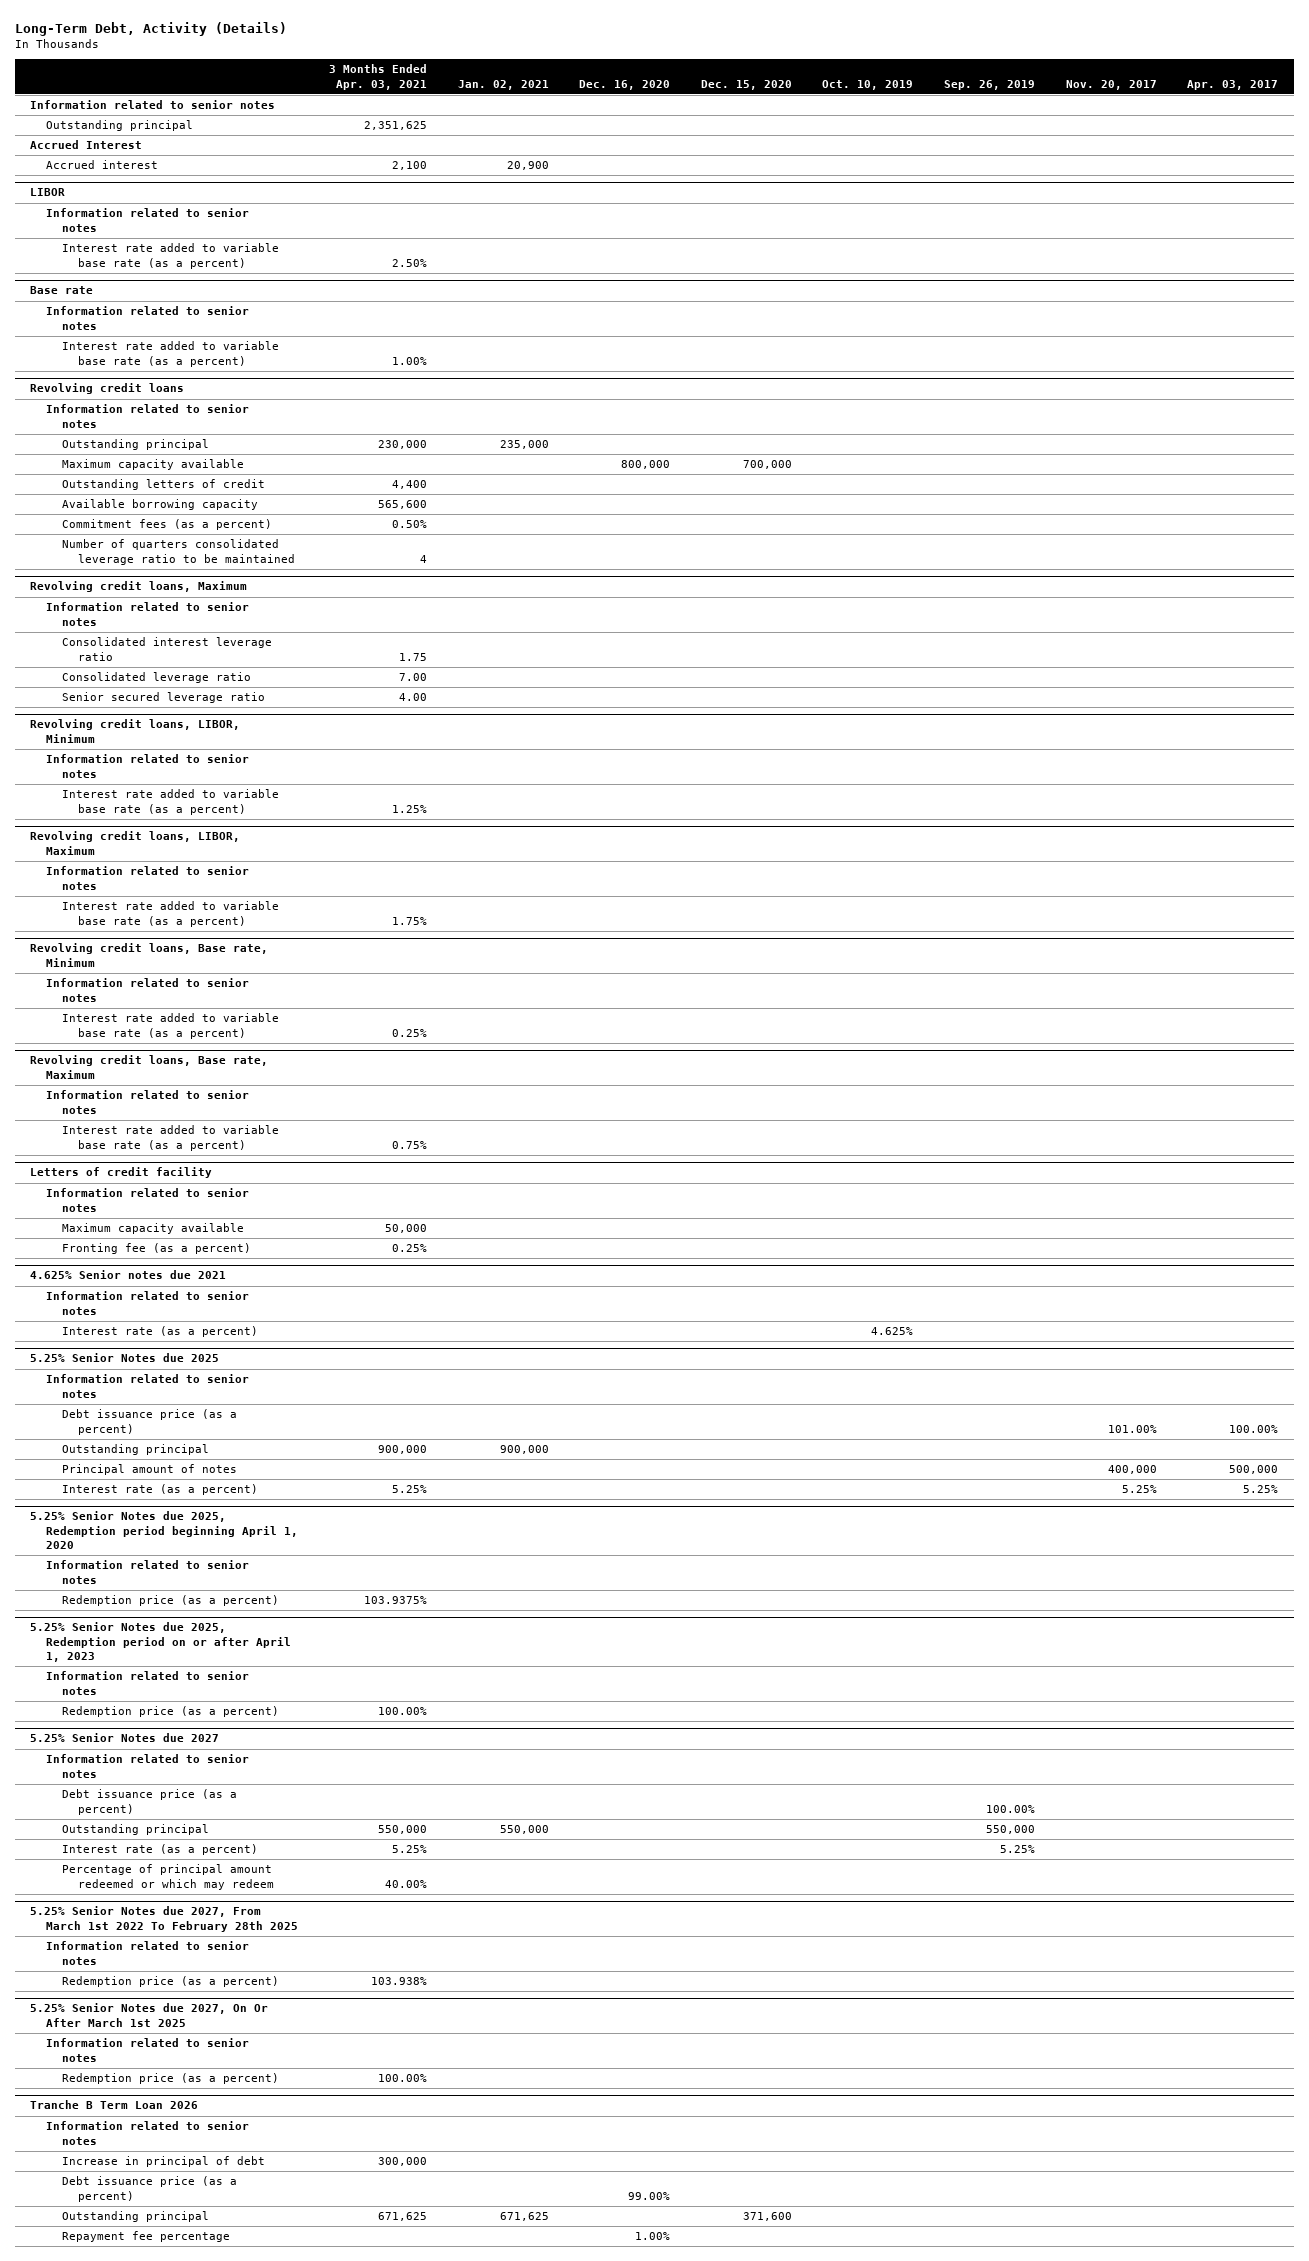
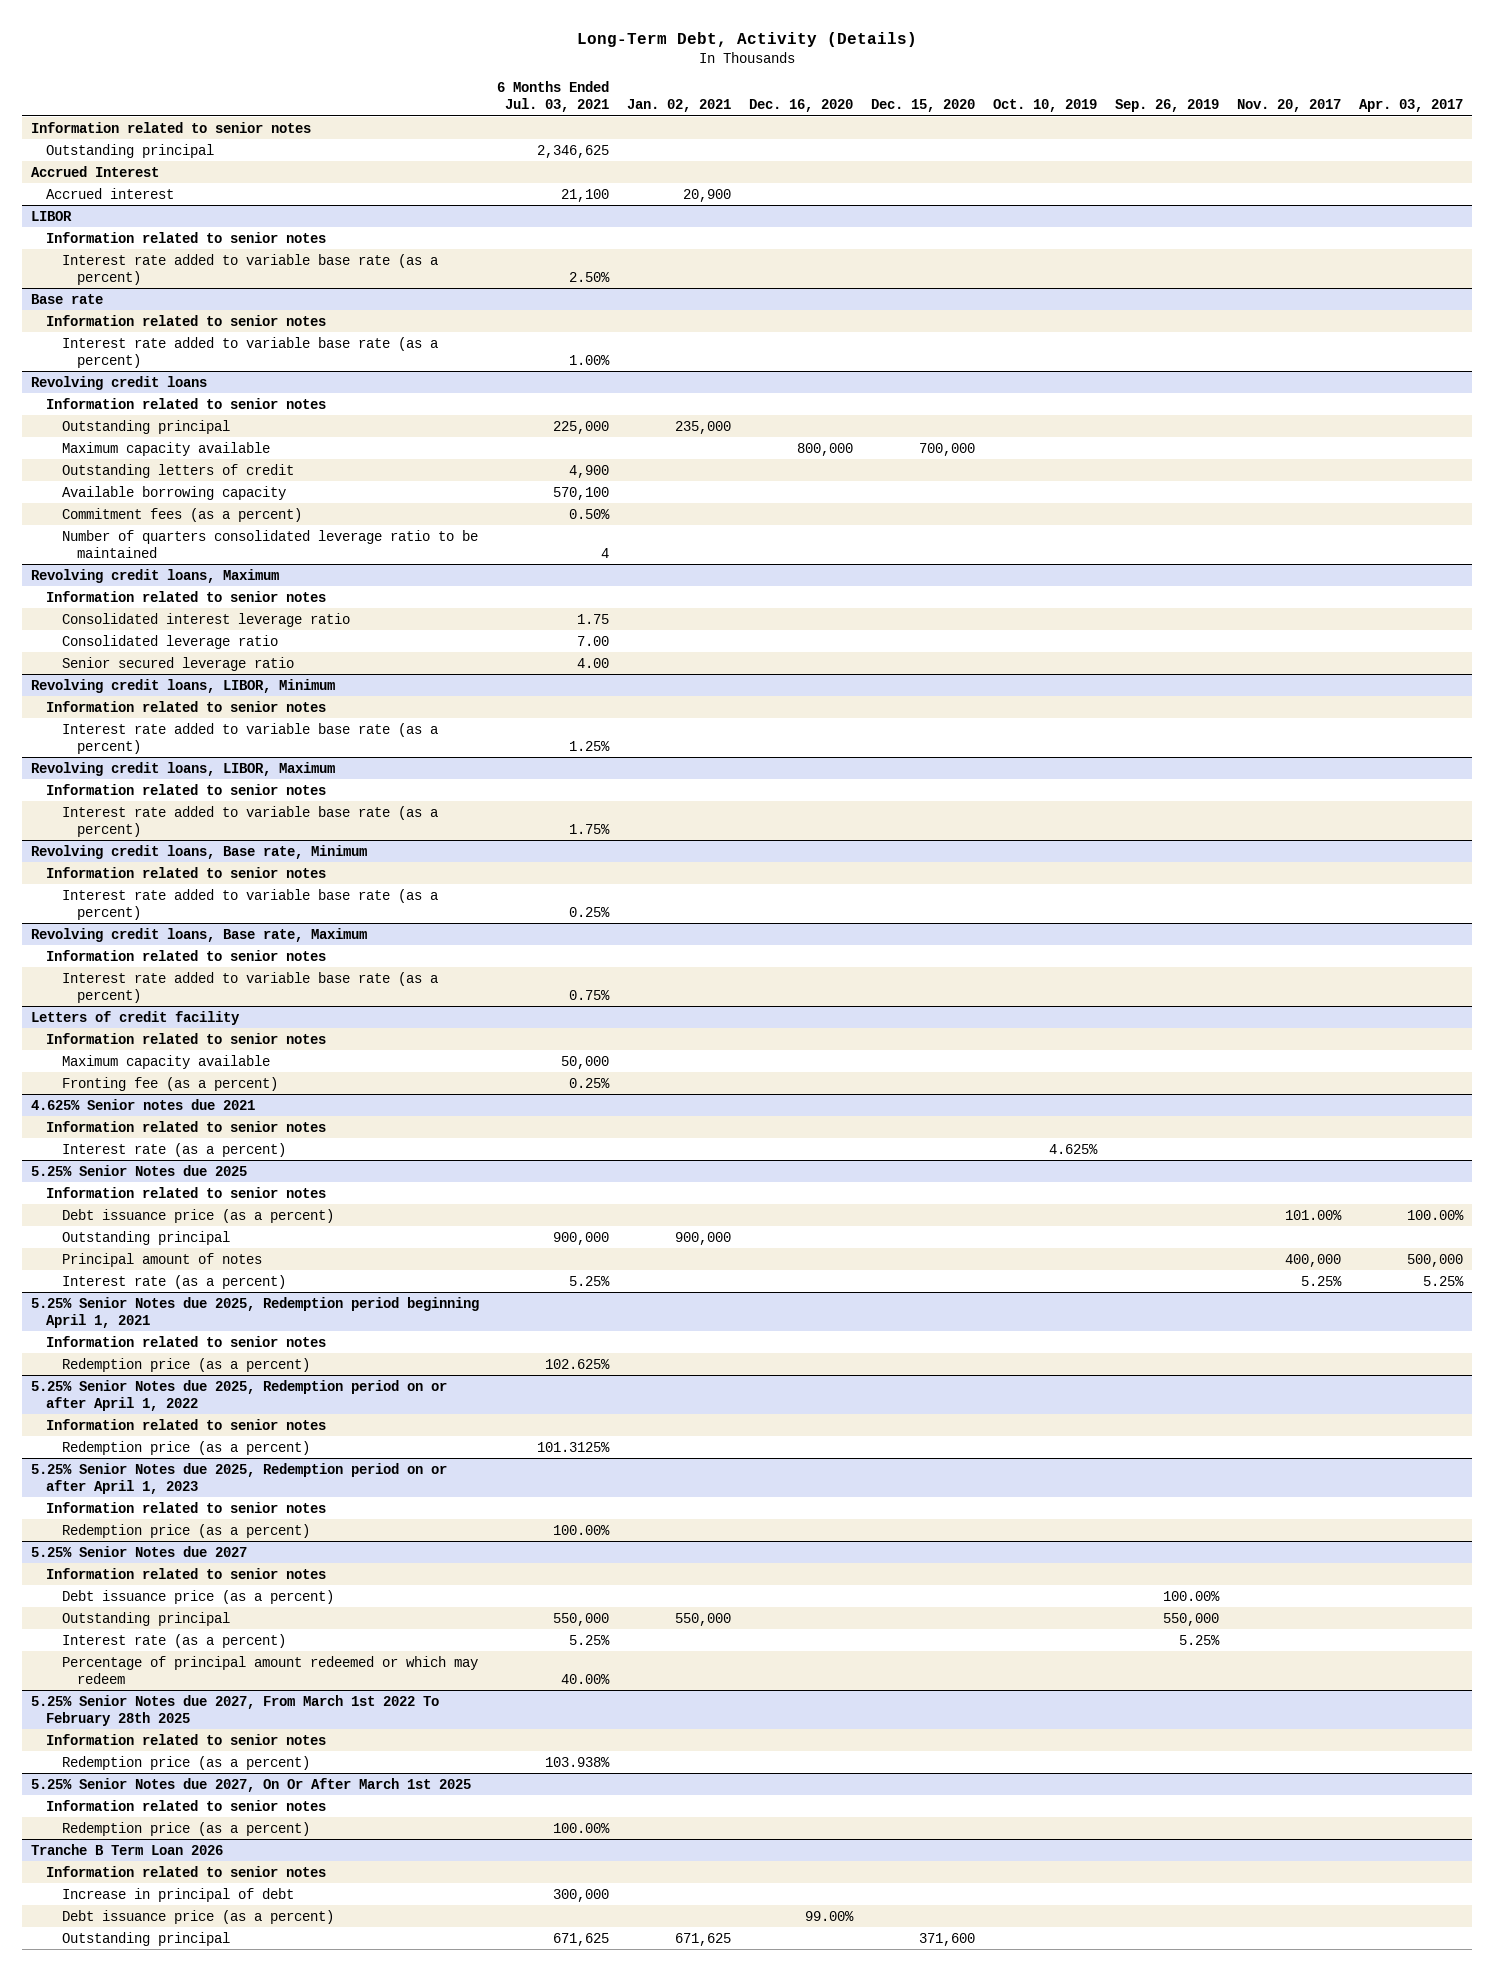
- | 3 Months Ended Apr. 03, 2021 | Jan. 02, 2021 | Dec. 16, 2020 | Dec. 15, 2020 | Oct. 10, 2019 | Sep. 26, 2019 | Nov. 20, 2017 | Apr. 03, 2017
+ | 6 Months Ended Jul. 03, 2021 | Jan. 02, 2021 | Dec. 16, 2020 | Dec. 15, 2020 | Oct. 10, 2019 | Sep. 26, 2019 | Nov. 20, 2017 | Apr. 03, 2017
- 5.25% Senior Notes due 2025, Redemption period beginning April 1, 2020
+ 5.25% Senior Notes due 2025, Redemption period beginning April 1, 2021
+ 5.25% Senior Notes due 2025, Redemption period on or after April 1, 2022
+ Information related to senior notes
+ Redemption price (as a percent) | 101.3125% | | | | | | |
@ Tranche B Term Loan 2026
- Repayment fee percentage | | | 1.00% | | | | |

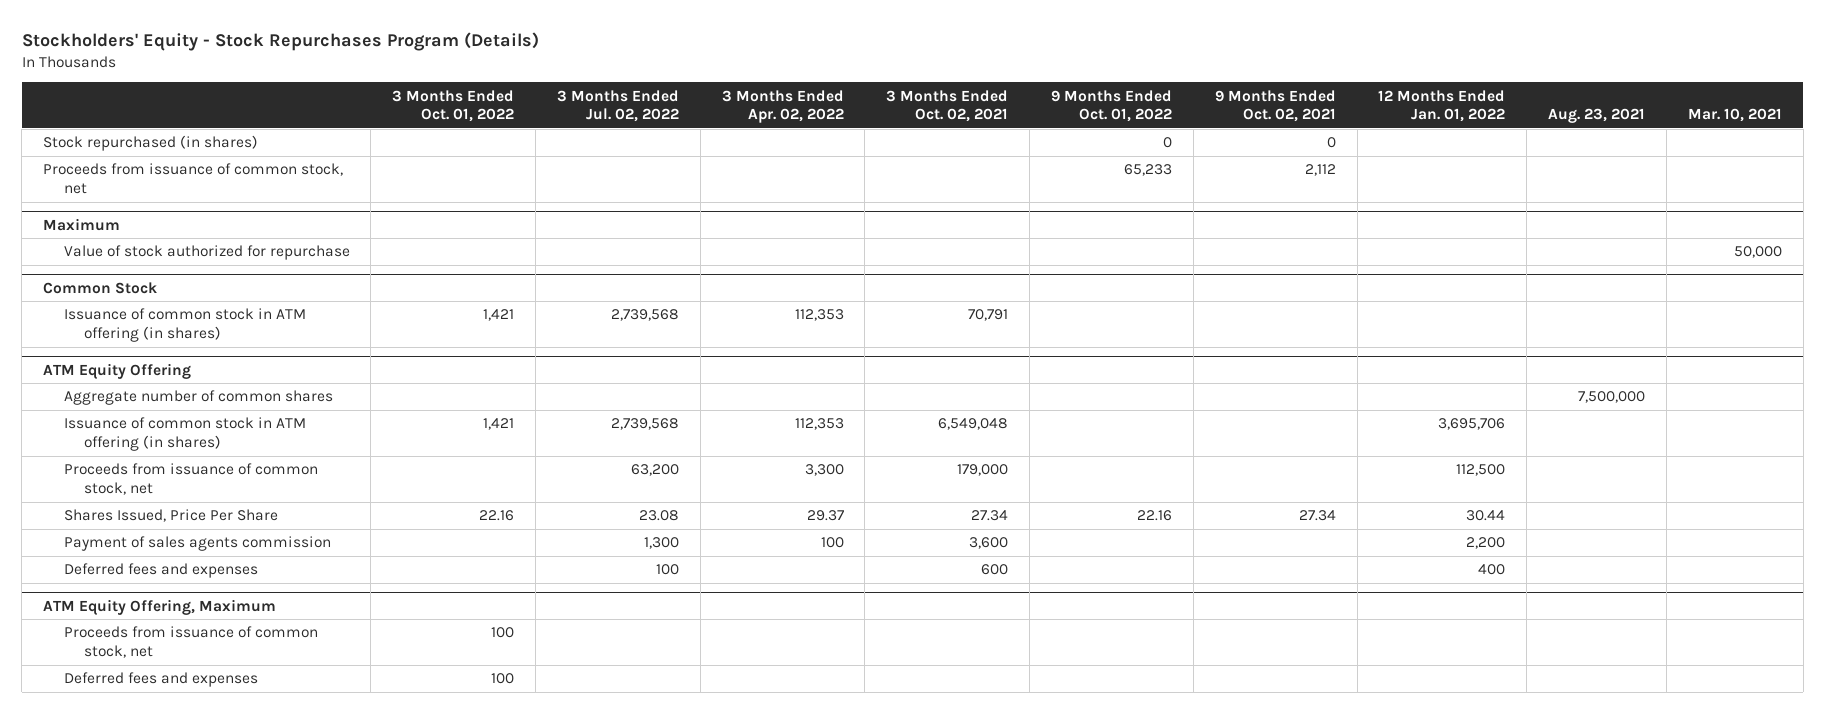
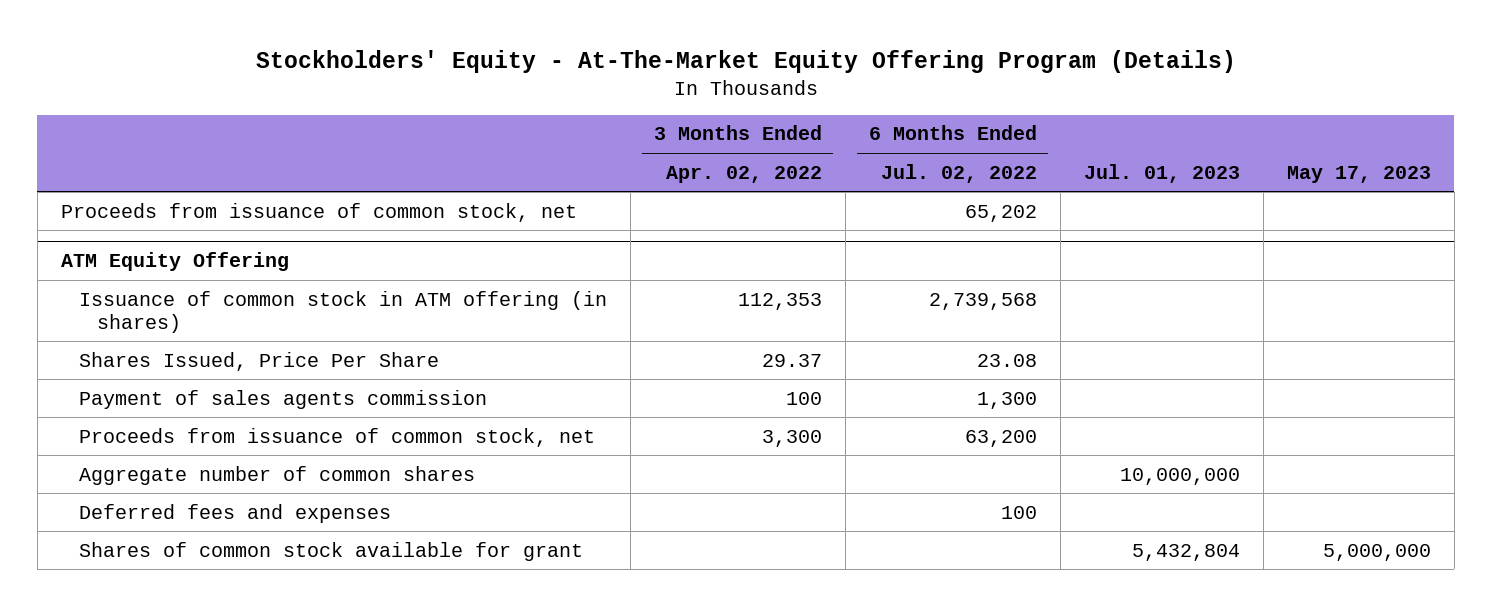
- Stockholders' Equity - Stock Repurchases Program (Details)
+ Stockholders' Equity - At-The-Market Equity Offering Program (Details)
- | 3 Months Ended Oct. 01, 2022 | 3 Months Ended Jul. 02, 2022 | 3 Months Ended Apr. 02, 2022 | 3 Months Ended Oct. 02, 2021 | 9 Months Ended Oct. 01, 2022 | 9 Months Ended Oct. 02, 2021 | 12 Months Ended Jan. 01, 2022 | Aug. 23, 2021 | Mar. 10, 2021
+ | 3 Months Ended Apr. 02, 2022 | 6 Months Ended Jul. 02, 2022 | Jul. 01, 2023 | May 17, 2023
- Stock repurchased (in shares) | | | | | 0 | 0 | | |
- Maximum
- Value of stock authorized for repurchase | | | | | | | | | 50,000
- Common Stock
- Issuance of common stock in ATM offering (in shares) | 1,421 | 2,739,568 | 112,353 | 70,791 | | | | |
@ ATM Equity Offering
moved down: Proceeds from issuance of common stock, net | 3,300 | 63,200 | |
moved down: Aggregate number of common shares | | | 10,000,000 |
- ATM Equity Offering, Maximum
- Proceeds from issuance of common stock, net | 100 | | | | | | | |
- Deferred fees and expenses | 100 | | | | | | | |
@ ATM Equity Offering
+ Shares of common stock available for grant | | | 5,432,804 | 5,000,000

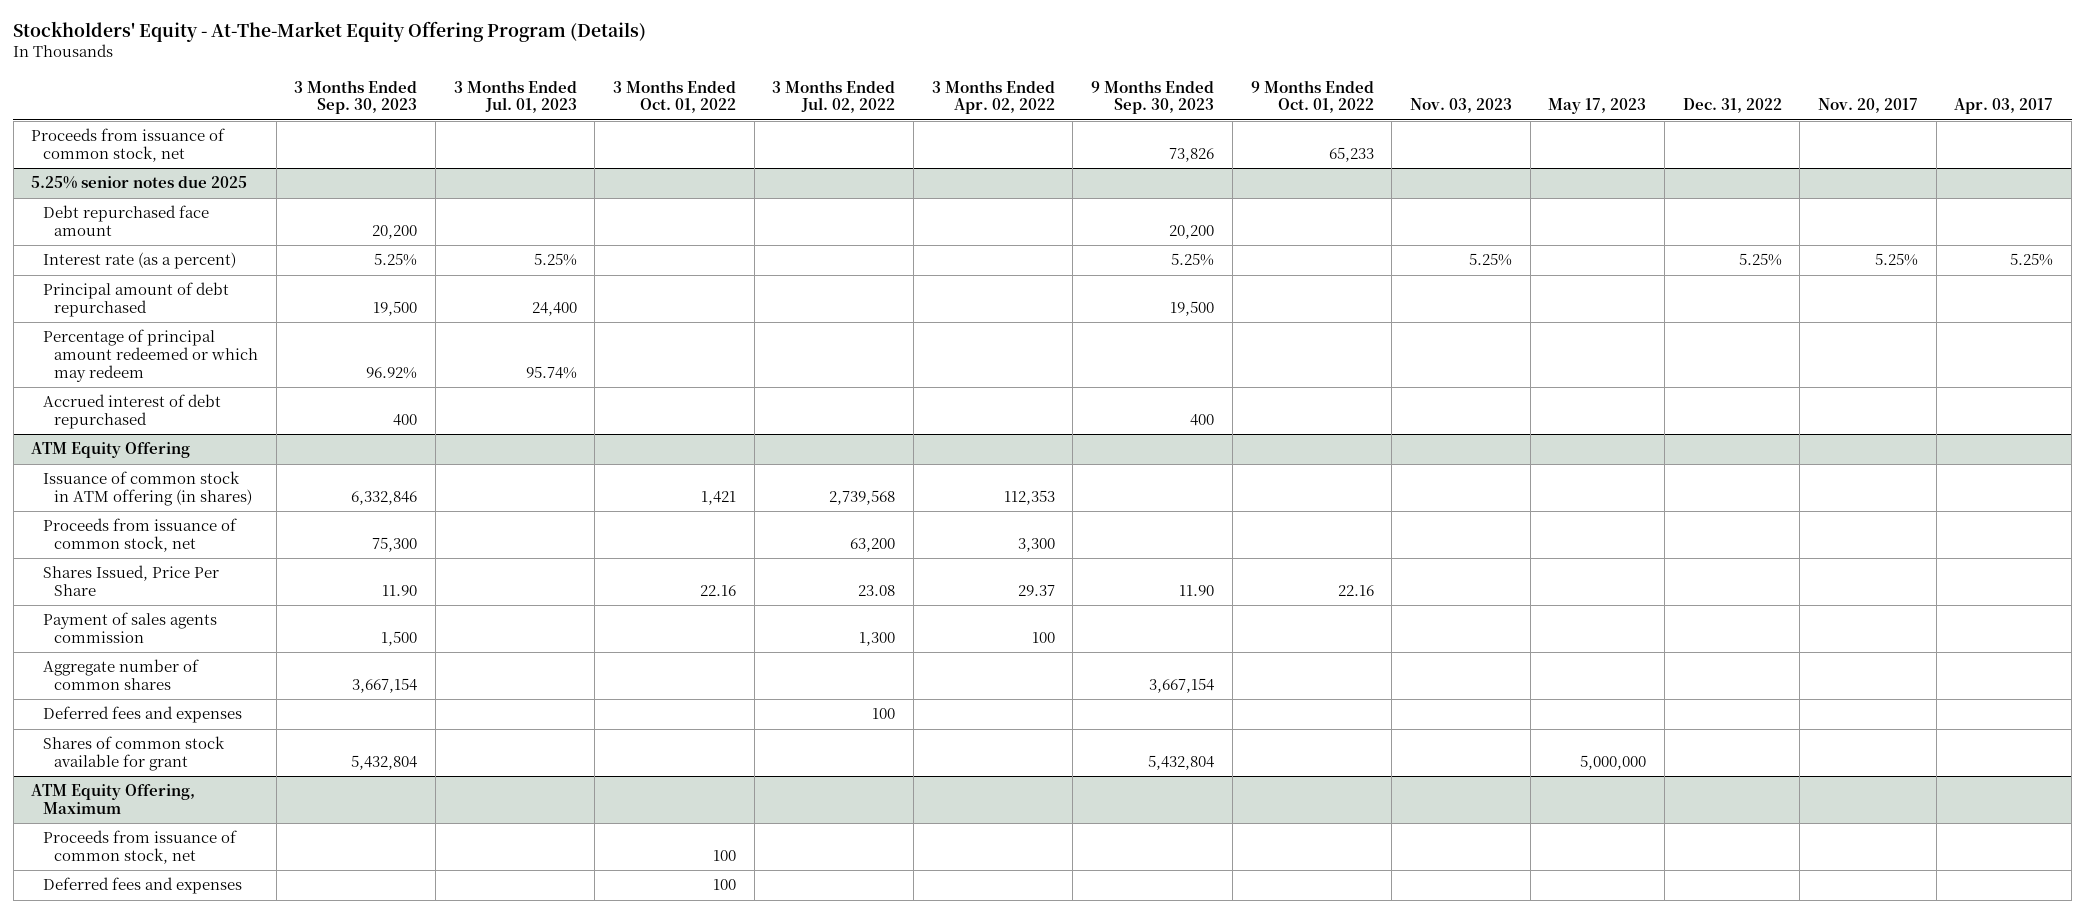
- | 3 Months Ended Apr. 02, 2022 | 6 Months Ended Jul. 02, 2022 | Jul. 01, 2023 | May 17, 2023
+ | 3 Months Ended Sep. 30, 2023 | 3 Months Ended Jul. 01, 2023 | 3 Months Ended Oct. 01, 2022 | 3 Months Ended Jul. 02, 2022 | 3 Months Ended Apr. 02, 2022 | 9 Months Ended Sep. 30, 2023 | 9 Months Ended Oct. 01, 2022 | Nov. 03, 2023 | May 17, 2023 | Dec. 31, 2022 | Nov. 20, 2017 | Apr. 03, 2017
+ 5.25% senior notes due 2025
+ Debt repurchased face amount | 20,200 | | | | | 20,200 | | | | | |
+ Interest rate (as a percent) | 5.25% | 5.25% | | | | 5.25% | | 5.25% | | 5.25% | 5.25% | 5.25%
+ Principal amount of debt repurchased | 19,500 | 24,400 | | | | 19,500 | | | | | |
+ Percentage of principal amount redeemed or which may redeem | 96.92% | 95.74% | | | | | | | | | |
+ Accrued interest of debt repurchased | 400 | | | | | 400 | | | | | |
@ ATM Equity Offering
moved up: Proceeds from issuance of common stock, net | 75,300 | | | 63,200 | 3,300 | | | | | | |
+ ATM Equity Offering, Maximum
+ Proceeds from issuance of common stock, net | | | 100 | | | | | | | | |
+ Deferred fees and expenses | | | 100 | | | | | | | | |

